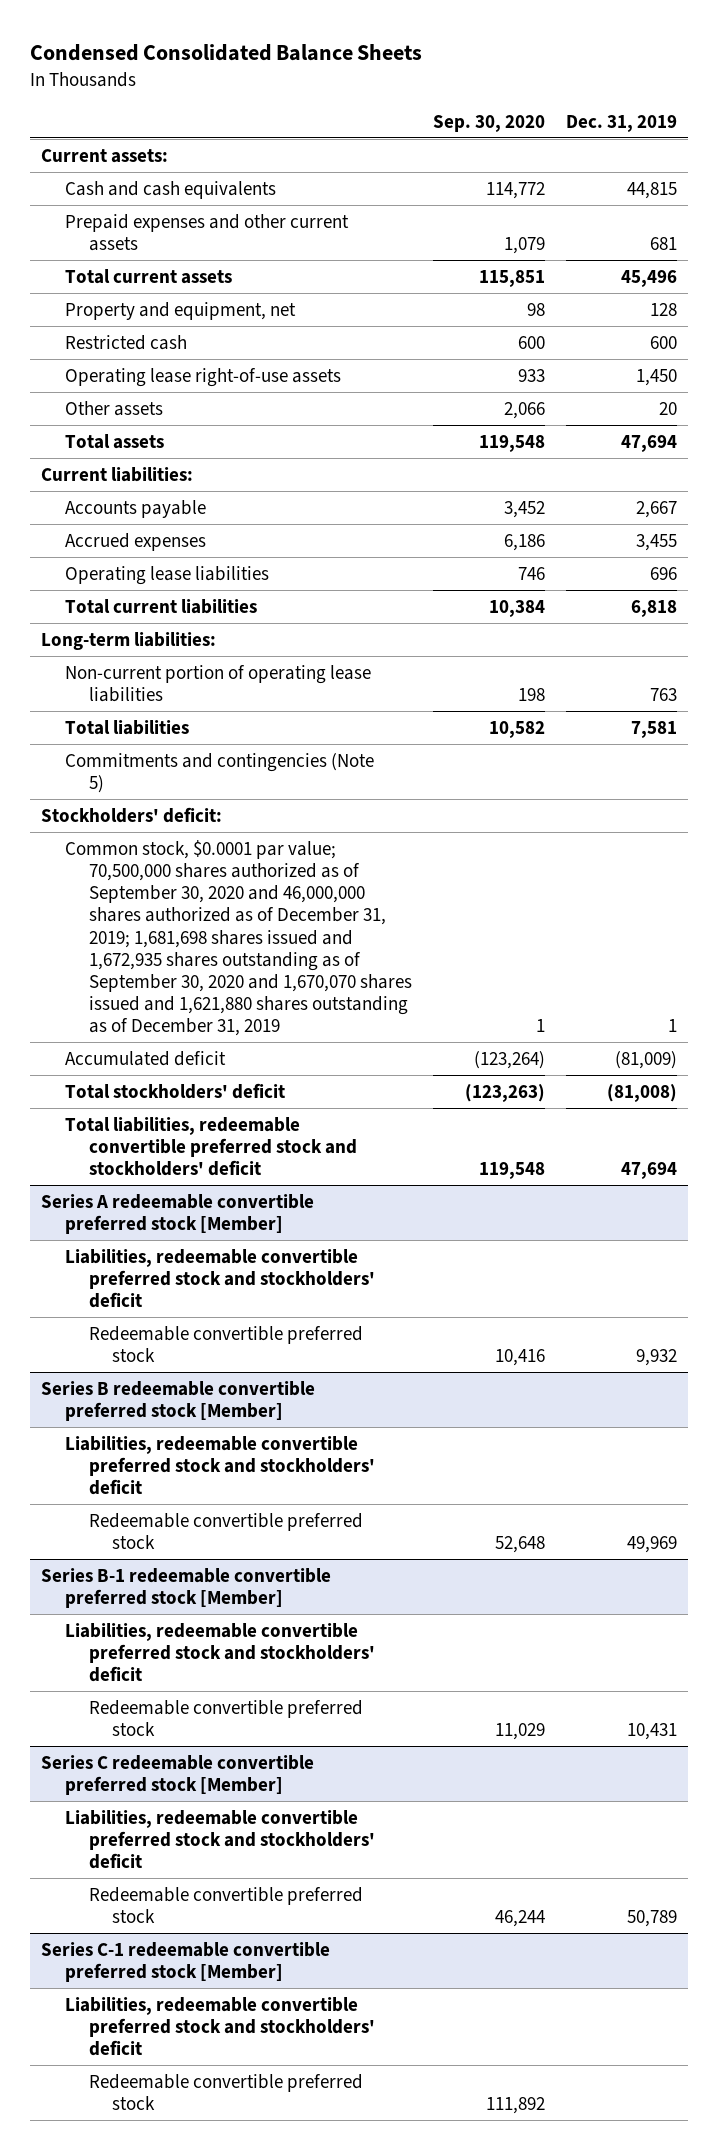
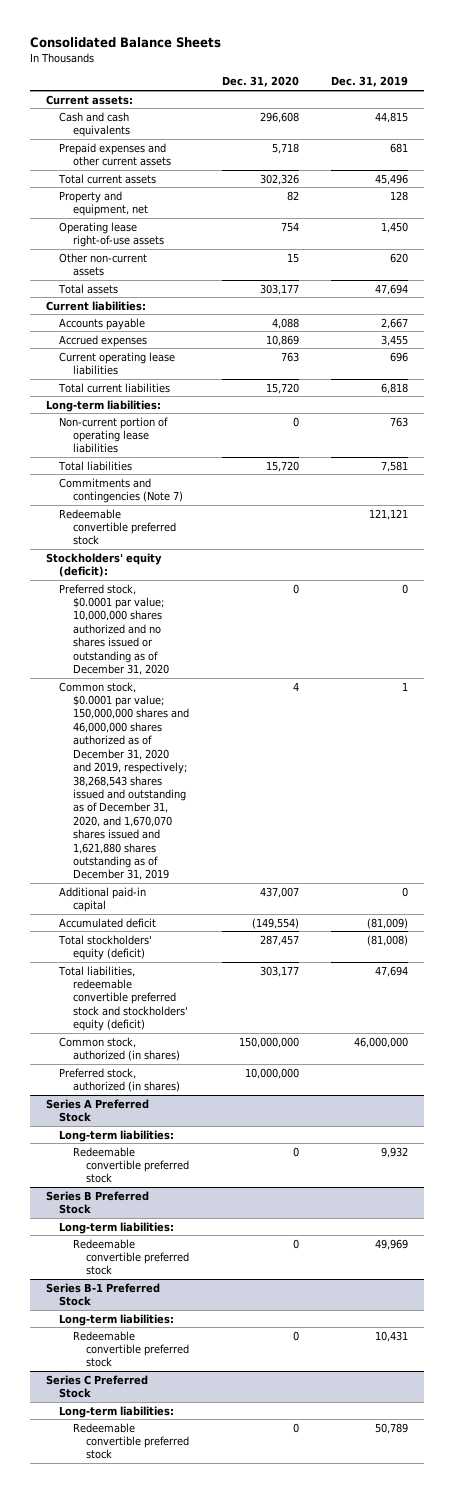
- Condensed Consolidated Balance Sheets
+ Consolidated Balance Sheets
- | Sep. 30, 2020 | Dec. 31, 2019
+ | Dec. 31, 2020 | Dec. 31, 2019
- Restricted cash | 600 | 600
- Other assets | 2,066 | 20
+ Other non-current assets | 15 | 620
- Operating lease liabilities | 746 | 696
+ Current operating lease liabilities | 763 | 696
- Commitments and contingencies (Note 5)
- Stockholders' deficit:
- Common stock, $0.0001 par value; 70,500,000 shares authorized as of September 30, 2020 and 46,000,000 shares authorized as of December 31, 2019; 1,681,698 shares issued and 1,672,935 shares outstanding as of September 30, 2020 and 1,670,070 shares issued and 1,621,880 shares outstanding as of December 31, 2019 | 1 | 1
+ Commitments and contingencies (Note 7)
+ Redeemable convertible preferred stock | | 121,121
+ Stockholders' equity (deficit):
+ Preferred stock, $0.0001 par value; 10,000,000 shares authorized and no shares issued or outstanding as of December 31, 2020 | 0 | 0
+ Common stock, $0.0001 par value; 150,000,000 shares and 46,000,000 shares authorized as of December 31, 2020 and 2019, respectively; 38,268,543 shares issued and outstanding as of December 31, 2020, and 1,670,070 shares issued and 1,621,880 shares outstanding as of December 31, 2019 | 4 | 1
+ Additional paid-in capital | 437,007 | 0
- Total stockholders' deficit | (123,263) | (81,008)
- Total liabilities, redeemable convertible preferred stock and stockholders' deficit | 119,548 | 47,694
- Series A redeemable convertible preferred stock [Member]
- Liabilities, redeemable convertible preferred stock and stockholders' deficit
+ Total stockholders' equity (deficit) | 287,457 | (81,008)
+ Total liabilities, redeemable convertible preferred stock and stockholders' equity (deficit) | 303,177 | 47,694
+ Common stock, authorized (in shares) | 150,000,000 | 46,000,000
+ Preferred stock, authorized (in shares) | 10,000,000 |
+ Series A Preferred Stock
+ Long-term liabilities:
- Series B redeemable convertible preferred stock [Member]
- Liabilities, redeemable convertible preferred stock and stockholders' deficit
+ Series B Preferred Stock
+ Long-term liabilities:
- Series B-1 redeemable convertible preferred stock [Member]
- Liabilities, redeemable convertible preferred stock and stockholders' deficit
+ Series B-1 Preferred Stock
+ Long-term liabilities:
- Series C redeemable convertible preferred stock [Member]
- Liabilities, redeemable convertible preferred stock and stockholders' deficit
+ Series C Preferred Stock
+ Long-term liabilities:
- Series C-1 redeemable convertible preferred stock [Member]
- Liabilities, redeemable convertible preferred stock and stockholders' deficit
- Redeemable convertible preferred stock | 111,892 |

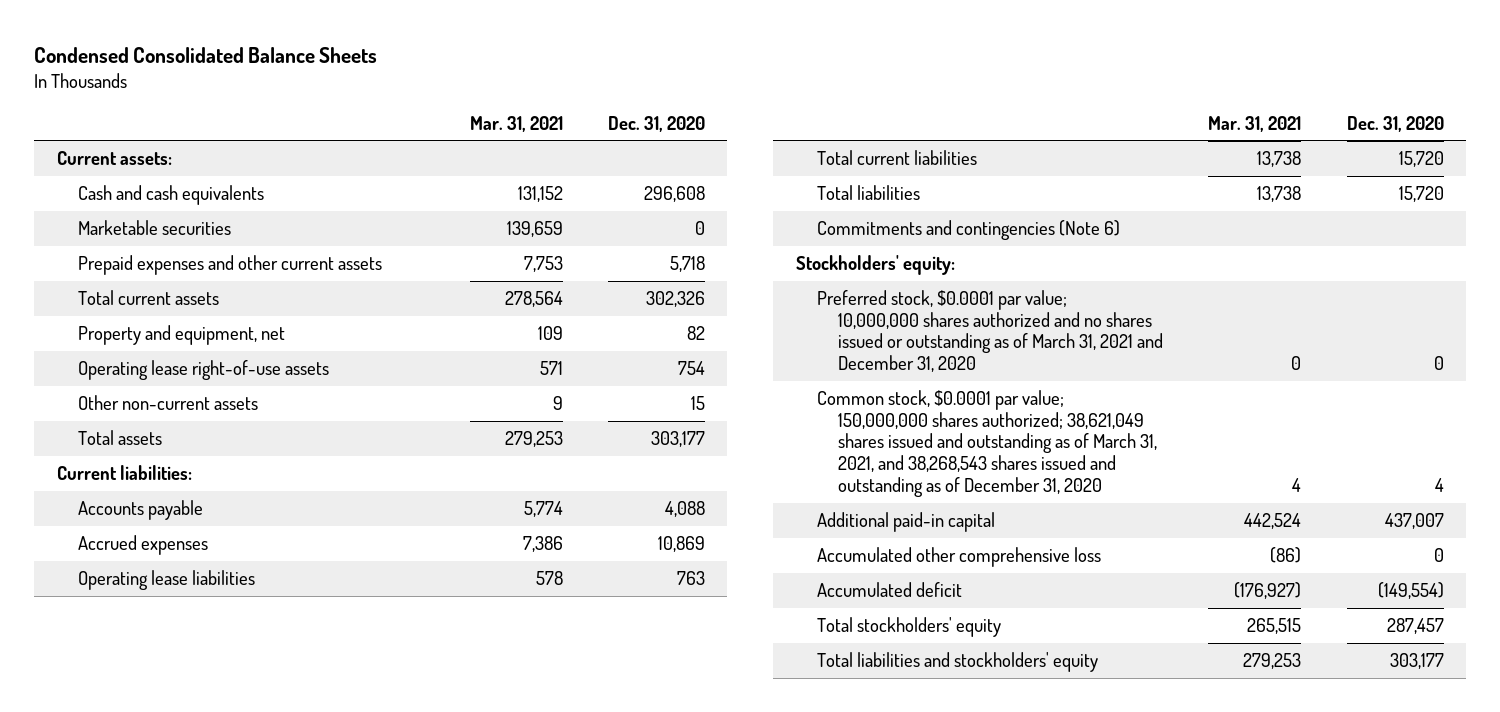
- Consolidated Balance Sheets
+ Condensed Consolidated Balance Sheets
- | Dec. 31, 2020 | Dec. 31, 2019
+ | Mar. 31, 2021 | Dec. 31, 2020
+ Marketable securities | 139,659 | 0
- Current operating lease liabilities | 763 | 696
+ Operating lease liabilities | 578 | 763
- Long-term liabilities:
- Non-current portion of operating lease liabilities | 0 | 763
- Commitments and contingencies (Note 7)
- Redeemable convertible preferred stock | | 121,121
- Stockholders' equity (deficit):
- Preferred stock, $0.0001 par value; 10,000,000 shares authorized and no shares issued or outstanding as of December 31, 2020 | 0 | 0
- Common stock, $0.0001 par value; 150,000,000 shares and 46,000,000 shares authorized as of December 31, 2020 and 2019, respectively; 38,268,543 shares issued and outstanding as of December 31, 2020, and 1,670,070 shares issued and 1,621,880 shares outstanding as of December 31, 2019 | 4 | 1
+ Commitments and contingencies (Note 6)
+ Stockholders' equity:
+ Preferred stock, $0.0001 par value; 10,000,000 shares authorized and no shares issued or outstanding as of March 31, 2021 and December 31, 2020 | 0 | 0
+ Common stock, $0.0001 par value; 150,000,000 shares authorized; 38,621,049 shares issued and outstanding as of March 31, 2021, and 38,268,543 shares issued and outstanding as of December 31, 2020 | 4 | 4
+ Accumulated other comprehensive loss | (86) | 0
- Total stockholders' equity (deficit) | 287,457 | (81,008)
- Total liabilities, redeemable convertible preferred stock and stockholders' equity (deficit) | 303,177 | 47,694
- Common stock, authorized (in shares) | 150,000,000 | 46,000,000
- Preferred stock, authorized (in shares) | 10,000,000 |
- Series A Preferred Stock
- Long-term liabilities:
- Redeemable convertible preferred stock | 0 | 9,932
- Series B Preferred Stock
- Long-term liabilities:
- Redeemable convertible preferred stock | 0 | 49,969
- Series B-1 Preferred Stock
- Long-term liabilities:
- Redeemable convertible preferred stock | 0 | 10,431
- Series C Preferred Stock
- Long-term liabilities:
- Redeemable convertible preferred stock | 0 | 50,789
+ Total stockholders' equity | 265,515 | 287,457
+ Total liabilities and stockholders' equity | 279,253 | 303,177

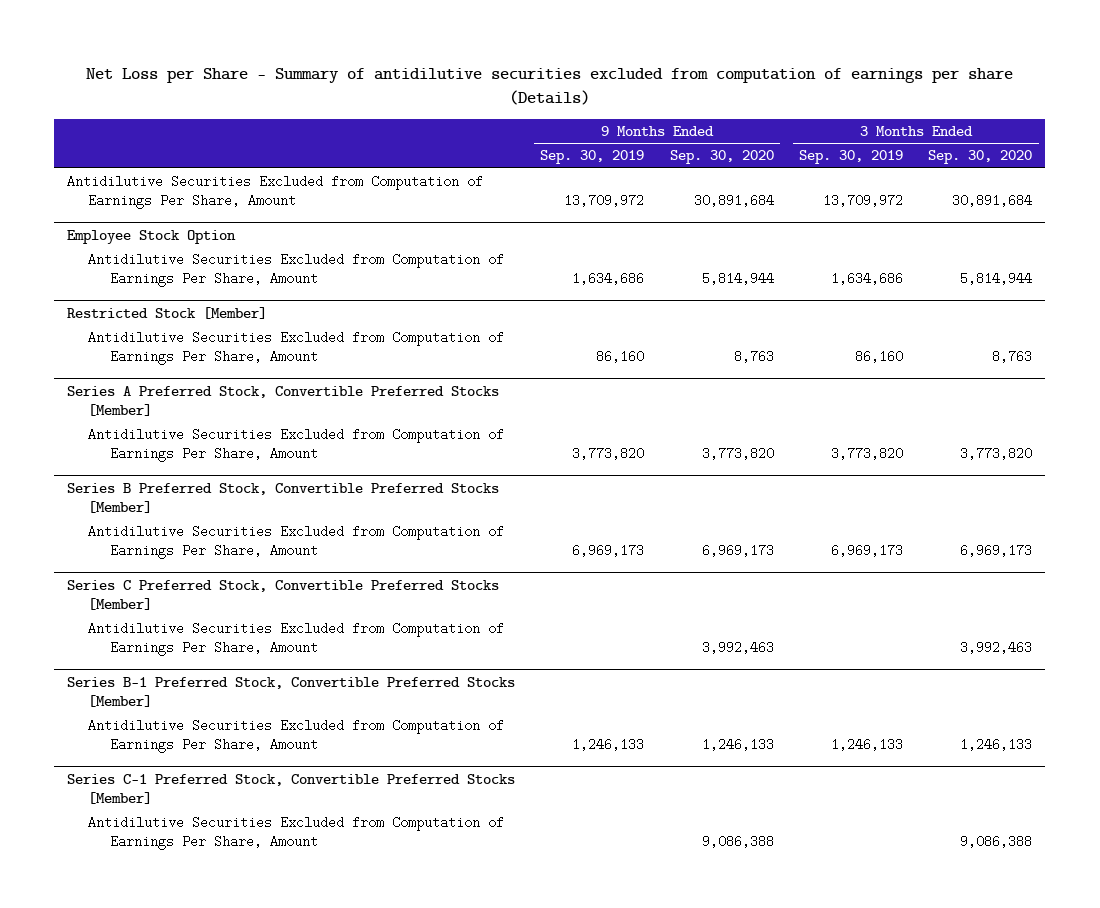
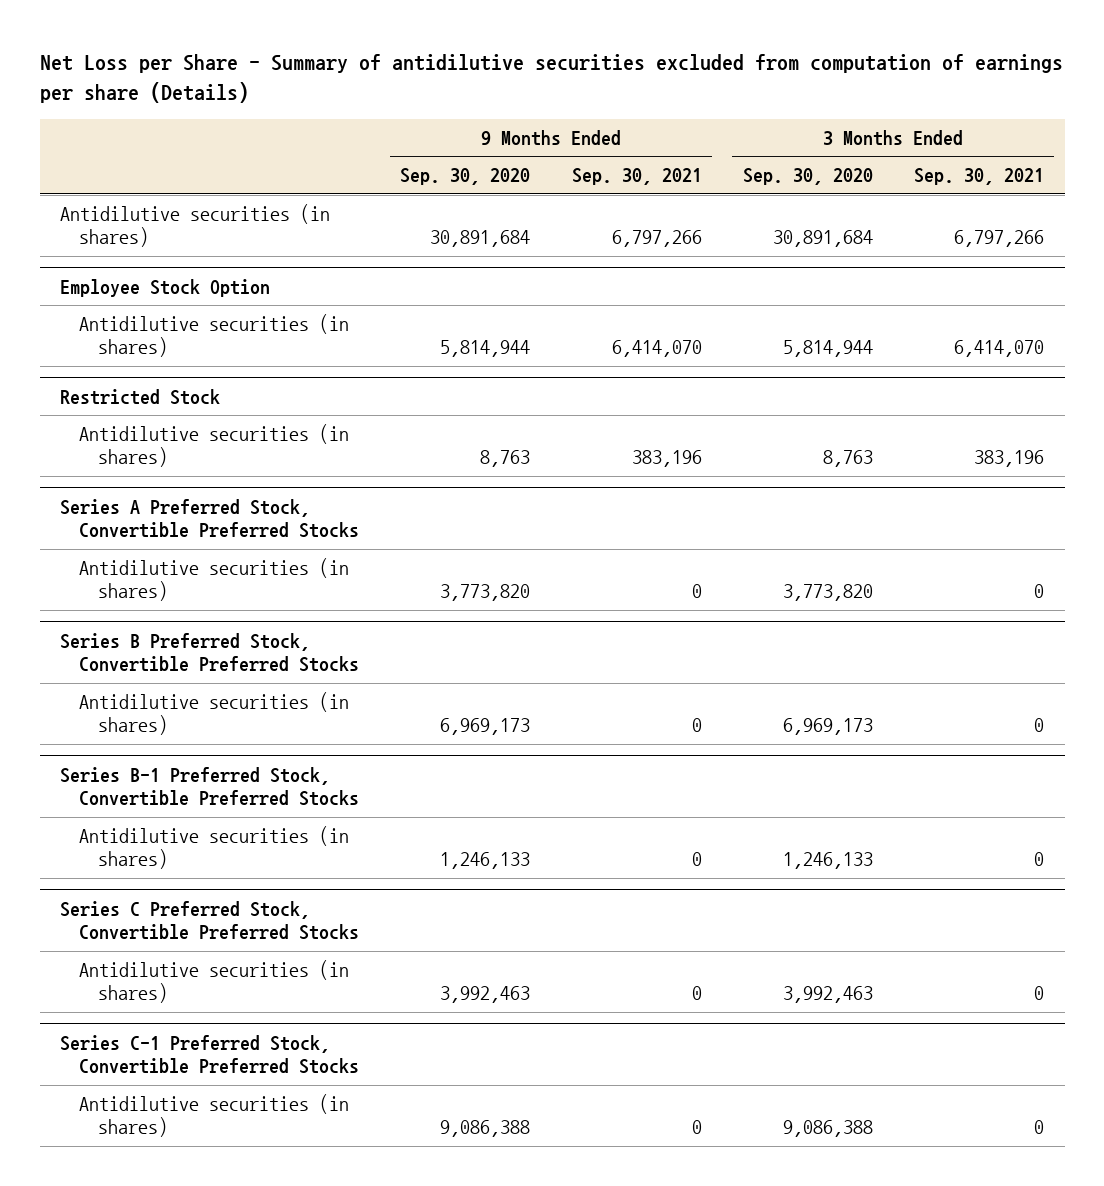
- | 9 Months Ended Sep. 30, 2019 | 9 Months Ended Sep. 30, 2020 | 3 Months Ended Sep. 30, 2019 | 3 Months Ended Sep. 30, 2020
+ | 9 Months Ended Sep. 30, 2020 | 9 Months Ended Sep. 30, 2021 | 3 Months Ended Sep. 30, 2020 | 3 Months Ended Sep. 30, 2021
- Antidilutive Securities Excluded from Computation of Earnings Per Share, Amount | 13,709,972 | 30,891,684 | 13,709,972 | 30,891,684
+ Antidilutive securities (in shares) | 30,891,684 | 6,797,266 | 30,891,684 | 6,797,266
@ Employee Stock Option
- Antidilutive Securities Excluded from Computation of Earnings Per Share, Amount | 1,634,686 | 5,814,944 | 1,634,686 | 5,814,944
- Restricted Stock [Member]
- Antidilutive Securities Excluded from Computation of Earnings Per Share, Amount | 86,160 | 8,763 | 86,160 | 8,763
- Series A Preferred Stock, Convertible Preferred Stocks [Member]
- Antidilutive Securities Excluded from Computation of Earnings Per Share, Amount | 3,773,820 | 3,773,820 | 3,773,820 | 3,773,820
- Series B Preferred Stock, Convertible Preferred Stocks [Member]
- Antidilutive Securities Excluded from Computation of Earnings Per Share, Amount | 6,969,173 | 6,969,173 | 6,969,173 | 6,969,173
- Series C Preferred Stock, Convertible Preferred Stocks [Member]
- Antidilutive Securities Excluded from Computation of Earnings Per Share, Amount | | 3,992,463 | | 3,992,463
- Series B-1 Preferred Stock, Convertible Preferred Stocks [Member]
- Antidilutive Securities Excluded from Computation of Earnings Per Share, Amount | 1,246,133 | 1,246,133 | 1,246,133 | 1,246,133
- Series C-1 Preferred Stock, Convertible Preferred Stocks [Member]
- Antidilutive Securities Excluded from Computation of Earnings Per Share, Amount | | 9,086,388 | | 9,086,388
@ Employee Stock Option
+ Antidilutive securities (in shares) | 5,814,944 | 6,414,070 | 5,814,944 | 6,414,070
+ Restricted Stock
+ Antidilutive securities (in shares) | 8,763 | 383,196 | 8,763 | 383,196
+ Series A Preferred Stock, Convertible Preferred Stocks
+ Antidilutive securities (in shares) | 3,773,820 | 0 | 3,773,820 | 0
+ Series B Preferred Stock, Convertible Preferred Stocks
+ Antidilutive securities (in shares) | 6,969,173 | 0 | 6,969,173 | 0
+ Series B-1 Preferred Stock, Convertible Preferred Stocks
+ Antidilutive securities (in shares) | 1,246,133 | 0 | 1,246,133 | 0
+ Series C Preferred Stock, Convertible Preferred Stocks
+ Antidilutive securities (in shares) | 3,992,463 | 0 | 3,992,463 | 0
+ Series C-1 Preferred Stock, Convertible Preferred Stocks
+ Antidilutive securities (in shares) | 9,086,388 | 0 | 9,086,388 | 0

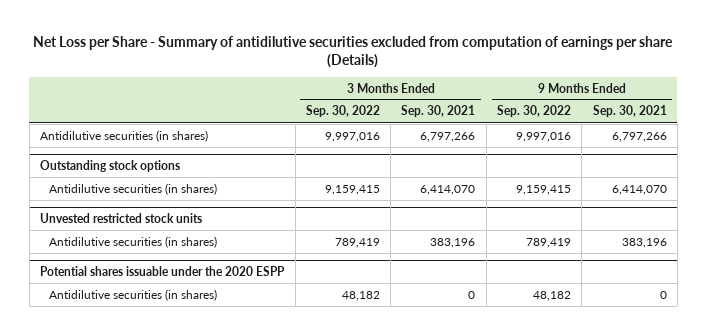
- | 9 Months Ended Sep. 30, 2020 | 9 Months Ended Sep. 30, 2021 | 3 Months Ended Sep. 30, 2020 | 3 Months Ended Sep. 30, 2021
+ | 3 Months Ended Sep. 30, 2022 | 3 Months Ended Sep. 30, 2021 | 9 Months Ended Sep. 30, 2022 | 9 Months Ended Sep. 30, 2021
- Employee Stock Option
+ Outstanding stock options
- Restricted Stock
+ Unvested restricted stock units
- Series A Preferred Stock, Convertible Preferred Stocks
- Antidilutive securities (in shares) | 3,773,820 | 0 | 3,773,820 | 0
- Series B Preferred Stock, Convertible Preferred Stocks
- Antidilutive securities (in shares) | 6,969,173 | 0 | 6,969,173 | 0
- Series B-1 Preferred Stock, Convertible Preferred Stocks
- Antidilutive securities (in shares) | 1,246,133 | 0 | 1,246,133 | 0
- Series C Preferred Stock, Convertible Preferred Stocks
- Antidilutive securities (in shares) | 3,992,463 | 0 | 3,992,463 | 0
- Series C-1 Preferred Stock, Convertible Preferred Stocks
+ Potential shares issuable under the 2020 ESPP

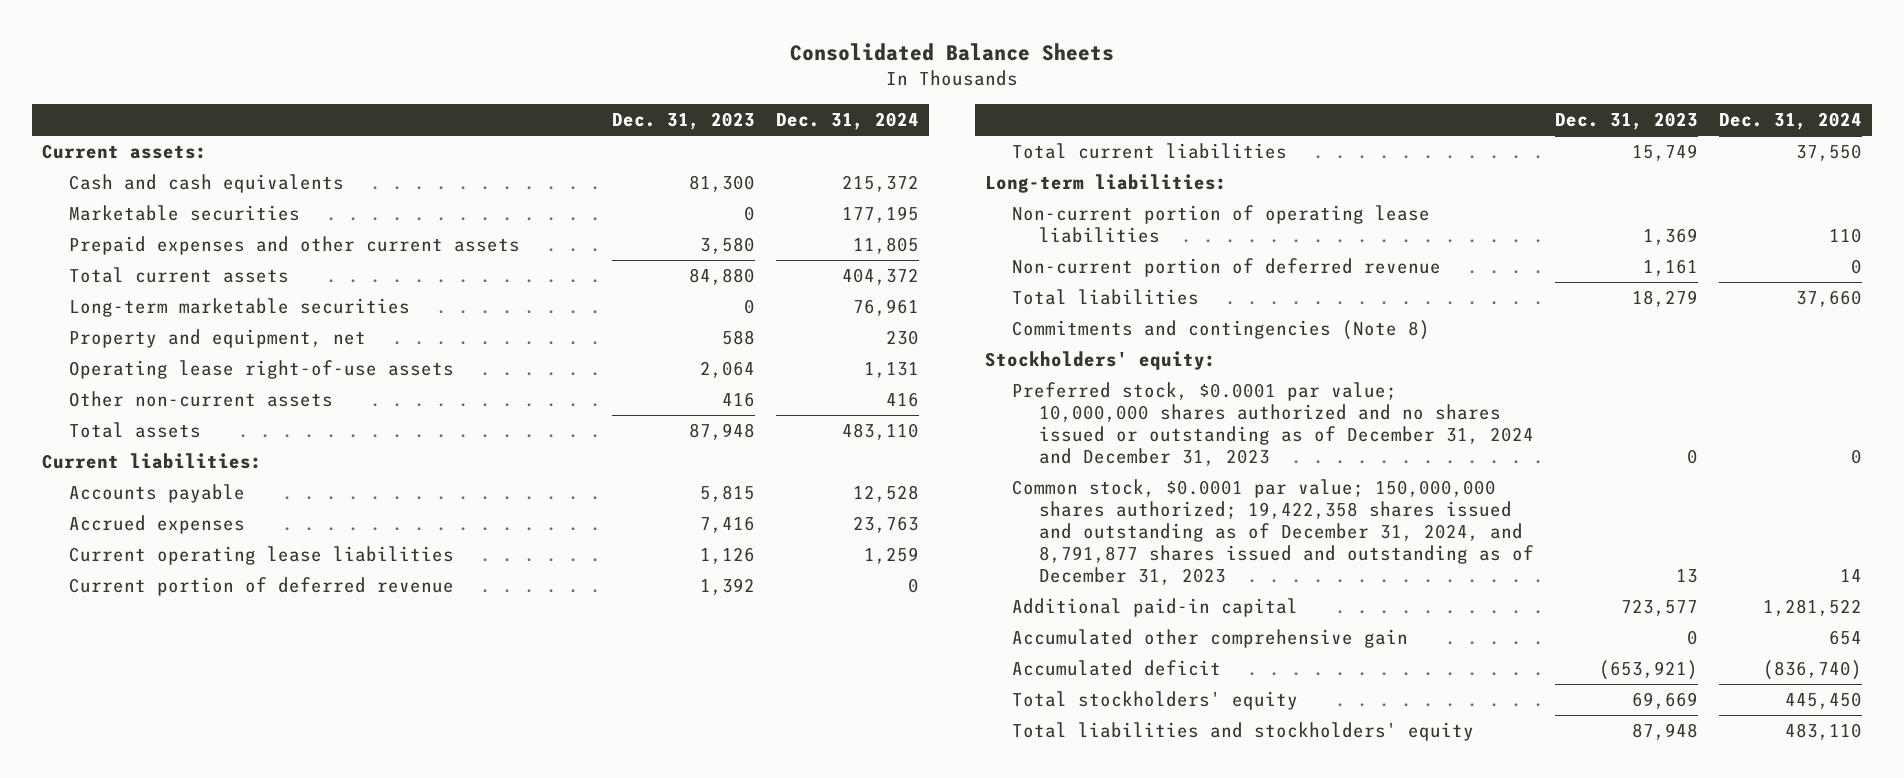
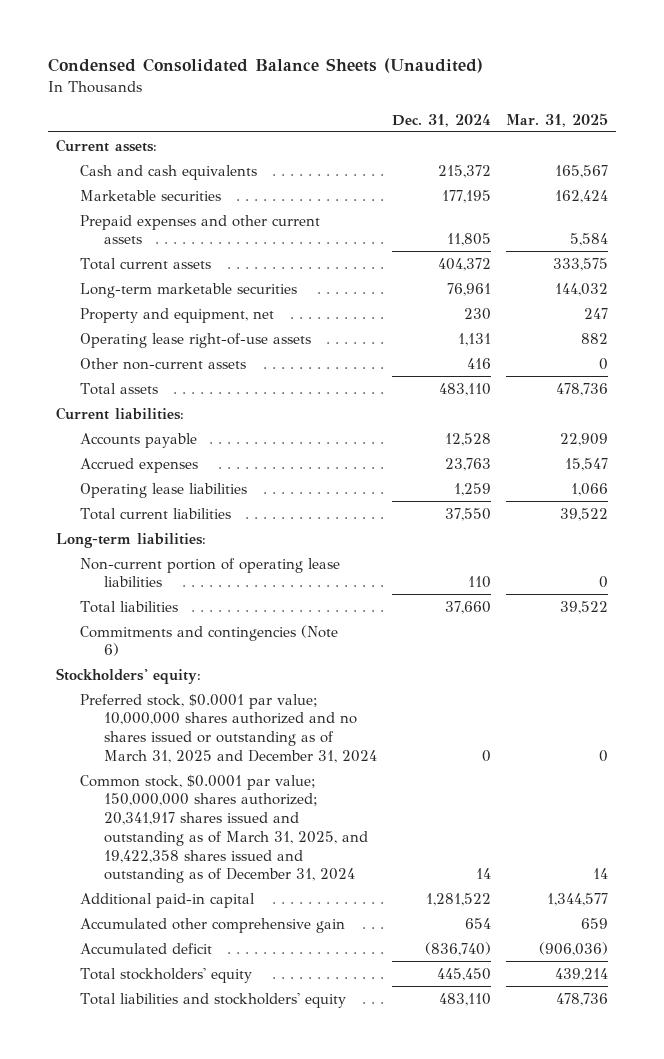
- Consolidated Balance Sheets
+ Condensed Consolidated Balance Sheets (Unaudited)
- | Dec. 31, 2023 | Dec. 31, 2024
+ | Dec. 31, 2024 | Mar. 31, 2025
- Current operating lease liabilities | 1,126 | 1,259
- Current portion of deferred revenue | 1,392 | 0
+ Operating lease liabilities | 1,259 | 1,066
- Non-current portion of deferred revenue | 1,161 | 0
- Commitments and contingencies (Note 8)
+ Commitments and contingencies (Note 6)
- Preferred stock, $0.0001 par value; 10,000,000 shares authorized and no shares issued or outstanding as of December 31, 2024 and December 31, 2023 | 0 | 0
- Common stock, $0.0001 par value; 150,000,000 shares authorized; 19,422,358 shares issued and outstanding as of December 31, 2024, and 8,791,877 shares issued and outstanding as of December 31, 2023 | 13 | 14
+ Preferred stock, $0.0001 par value; 10,000,000 shares authorized and no shares issued or outstanding as of March 31, 2025 and December 31, 2024 | 0 | 0
+ Common stock, $0.0001 par value; 150,000,000 shares authorized; 20,341,917 shares issued and outstanding as of March 31, 2025, and 19,422,358 shares issued and outstanding as of December 31, 2024 | 14 | 14

